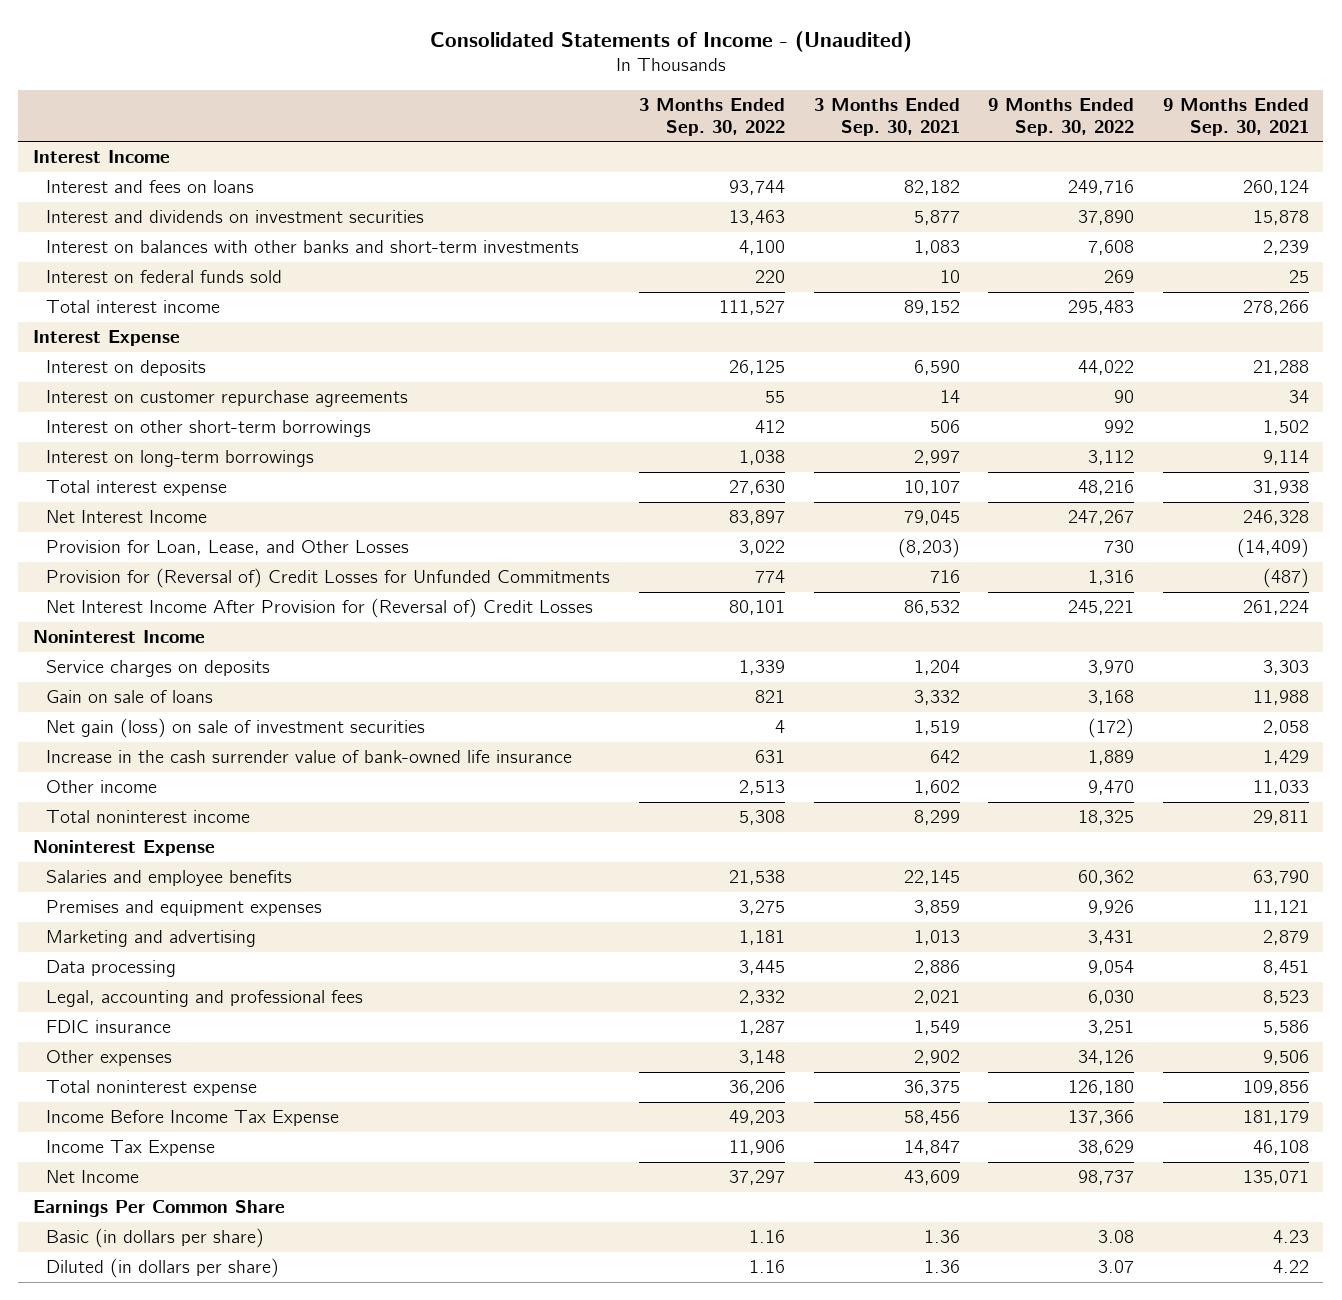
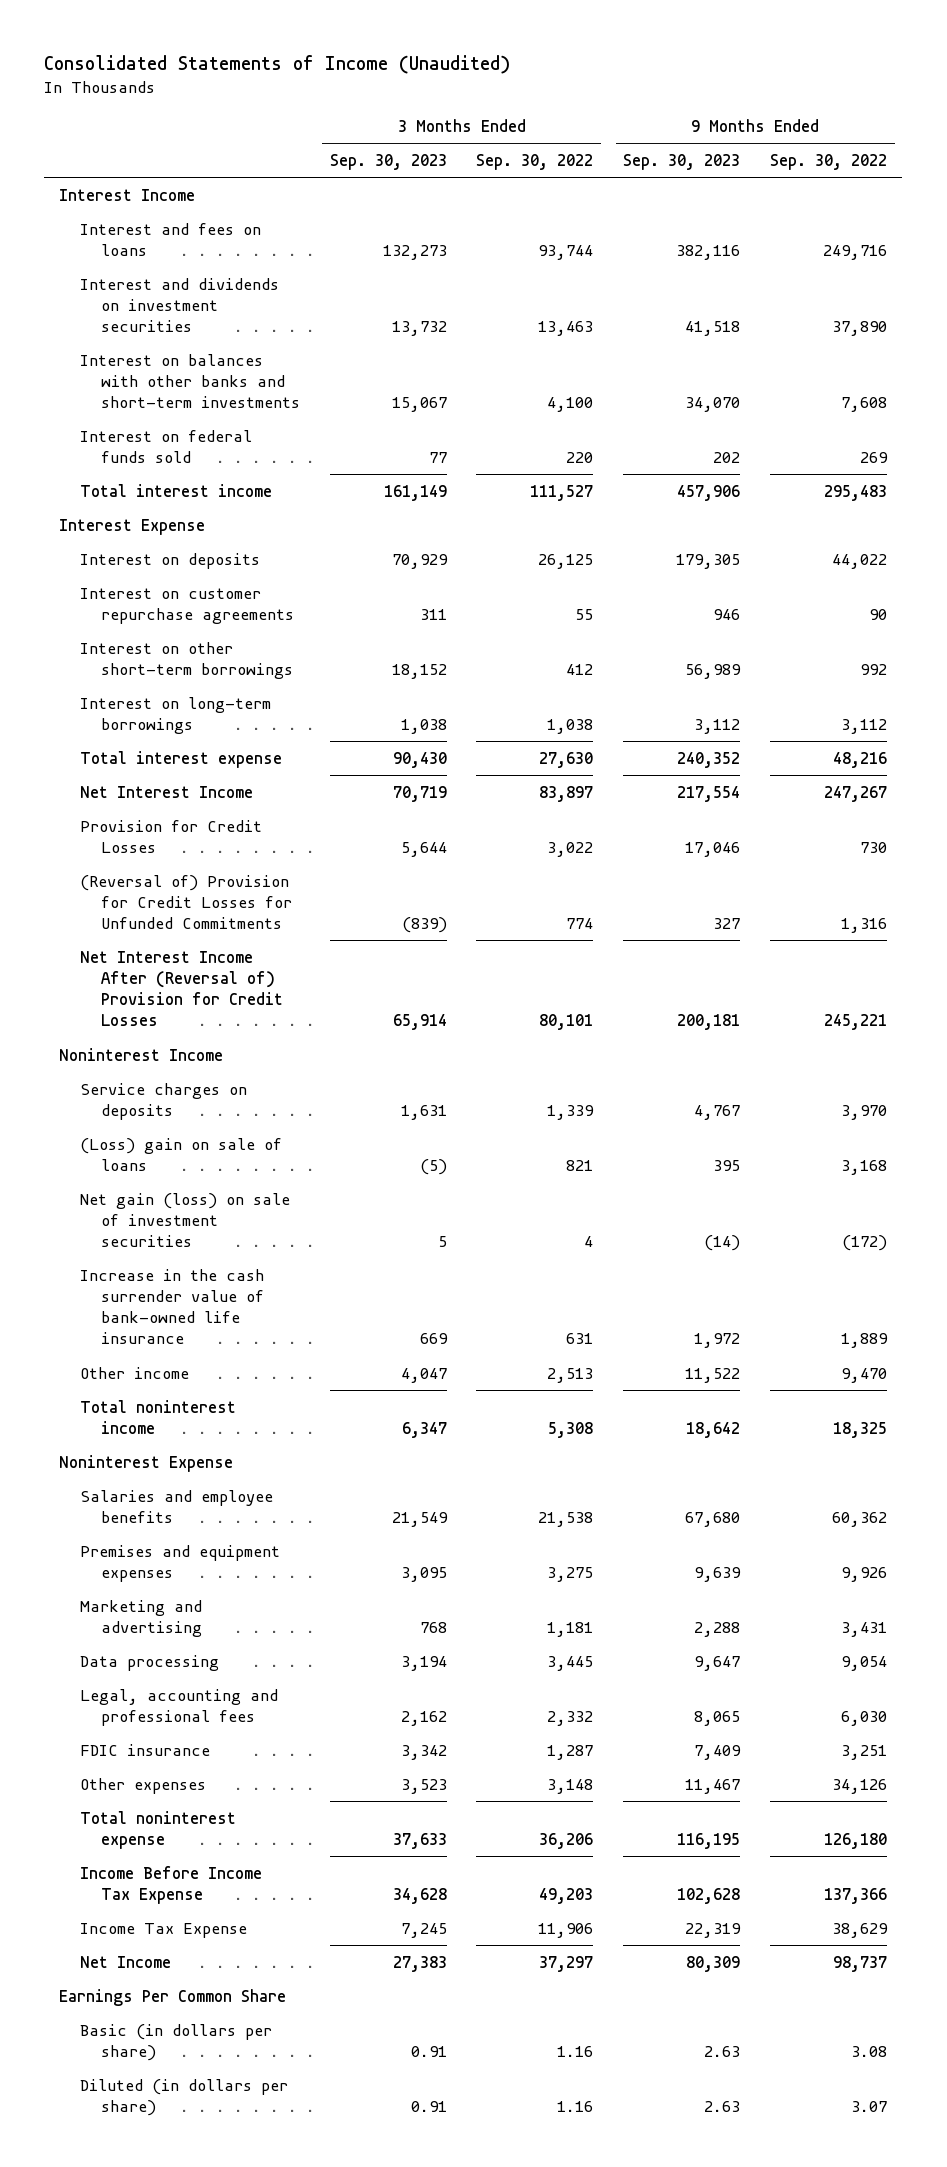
- Consolidated Statements of Income - (Unaudited)
+ Consolidated Statements of Income (Unaudited)
- | 3 Months Ended Sep. 30, 2022 | 3 Months Ended Sep. 30, 2021 | 9 Months Ended Sep. 30, 2022 | 9 Months Ended Sep. 30, 2021
+ | 3 Months Ended Sep. 30, 2023 | 3 Months Ended Sep. 30, 2022 | 9 Months Ended Sep. 30, 2023 | 9 Months Ended Sep. 30, 2022
- Provision for Loan, Lease, and Other Losses | 3,022 | (8,203) | 730 | (14,409)
- Provision for (Reversal of) Credit Losses for Unfunded Commitments | 774 | 716 | 1,316 | (487)
- Net Interest Income After Provision for (Reversal of) Credit Losses | 80,101 | 86,532 | 245,221 | 261,224
+ Provision for Credit Losses | 5,644 | 3,022 | 17,046 | 730
+ (Reversal of) Provision for Credit Losses for Unfunded Commitments | (839) | 774 | 327 | 1,316
+ Net Interest Income After (Reversal of) Provision for Credit Losses | 65,914 | 80,101 | 200,181 | 245,221
- Gain on sale of loans | 821 | 3,332 | 3,168 | 11,988
+ (Loss) gain on sale of loans | (5) | 821 | 395 | 3,168

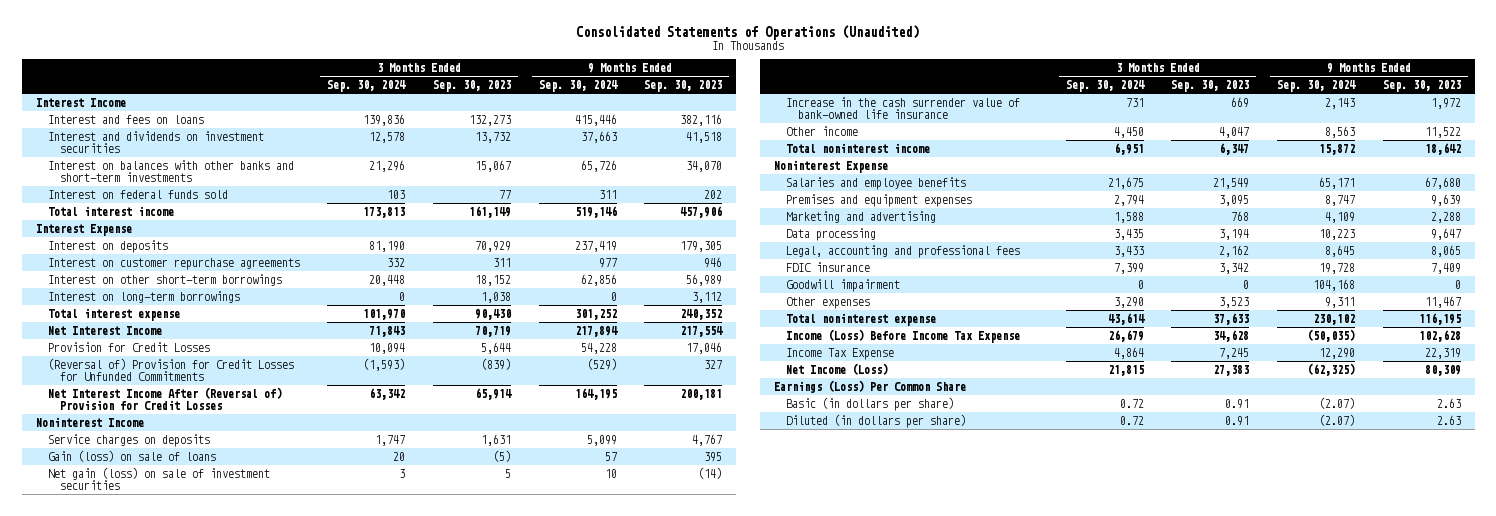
- Consolidated Statements of Income (Unaudited)
+ Consolidated Statements of Operations (Unaudited)
- | 3 Months Ended Sep. 30, 2023 | 3 Months Ended Sep. 30, 2022 | 9 Months Ended Sep. 30, 2023 | 9 Months Ended Sep. 30, 2022
+ | 3 Months Ended Sep. 30, 2024 | 3 Months Ended Sep. 30, 2023 | 9 Months Ended Sep. 30, 2024 | 9 Months Ended Sep. 30, 2023
- (Loss) gain on sale of loans | (5) | 821 | 395 | 3,168
+ Gain (loss) on sale of loans | 20 | (5) | 57 | 395
+ Goodwill impairment | 0 | 0 | 104,168 | 0
- Income Before Income Tax Expense | 34,628 | 49,203 | 102,628 | 137,366
+ Income (Loss) Before Income Tax Expense | 26,679 | 34,628 | (50,035) | 102,628
- Net Income | 27,383 | 37,297 | 80,309 | 98,737
- Earnings Per Common Share
+ Net Income (Loss) | 21,815 | 27,383 | (62,325) | 80,309
+ Earnings (Loss) Per Common Share

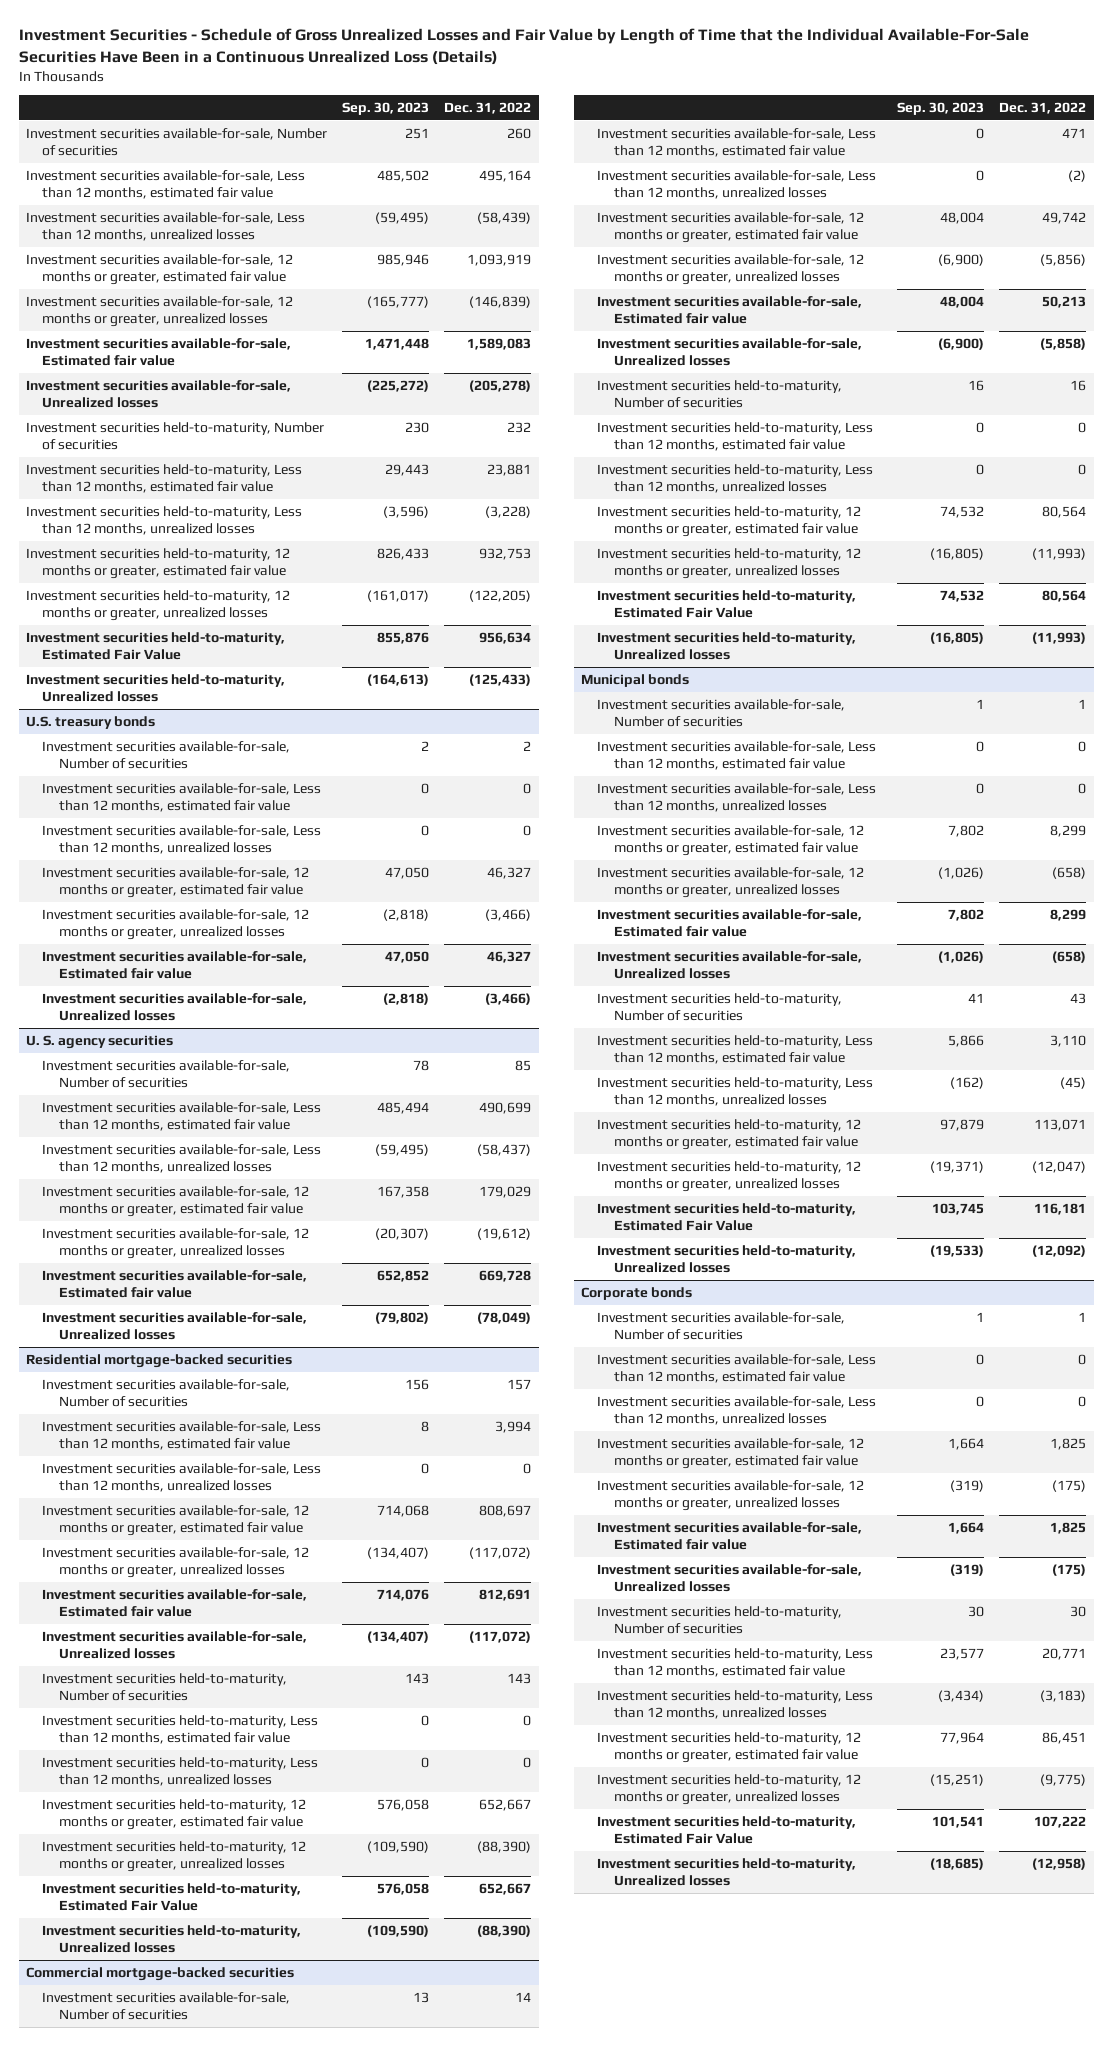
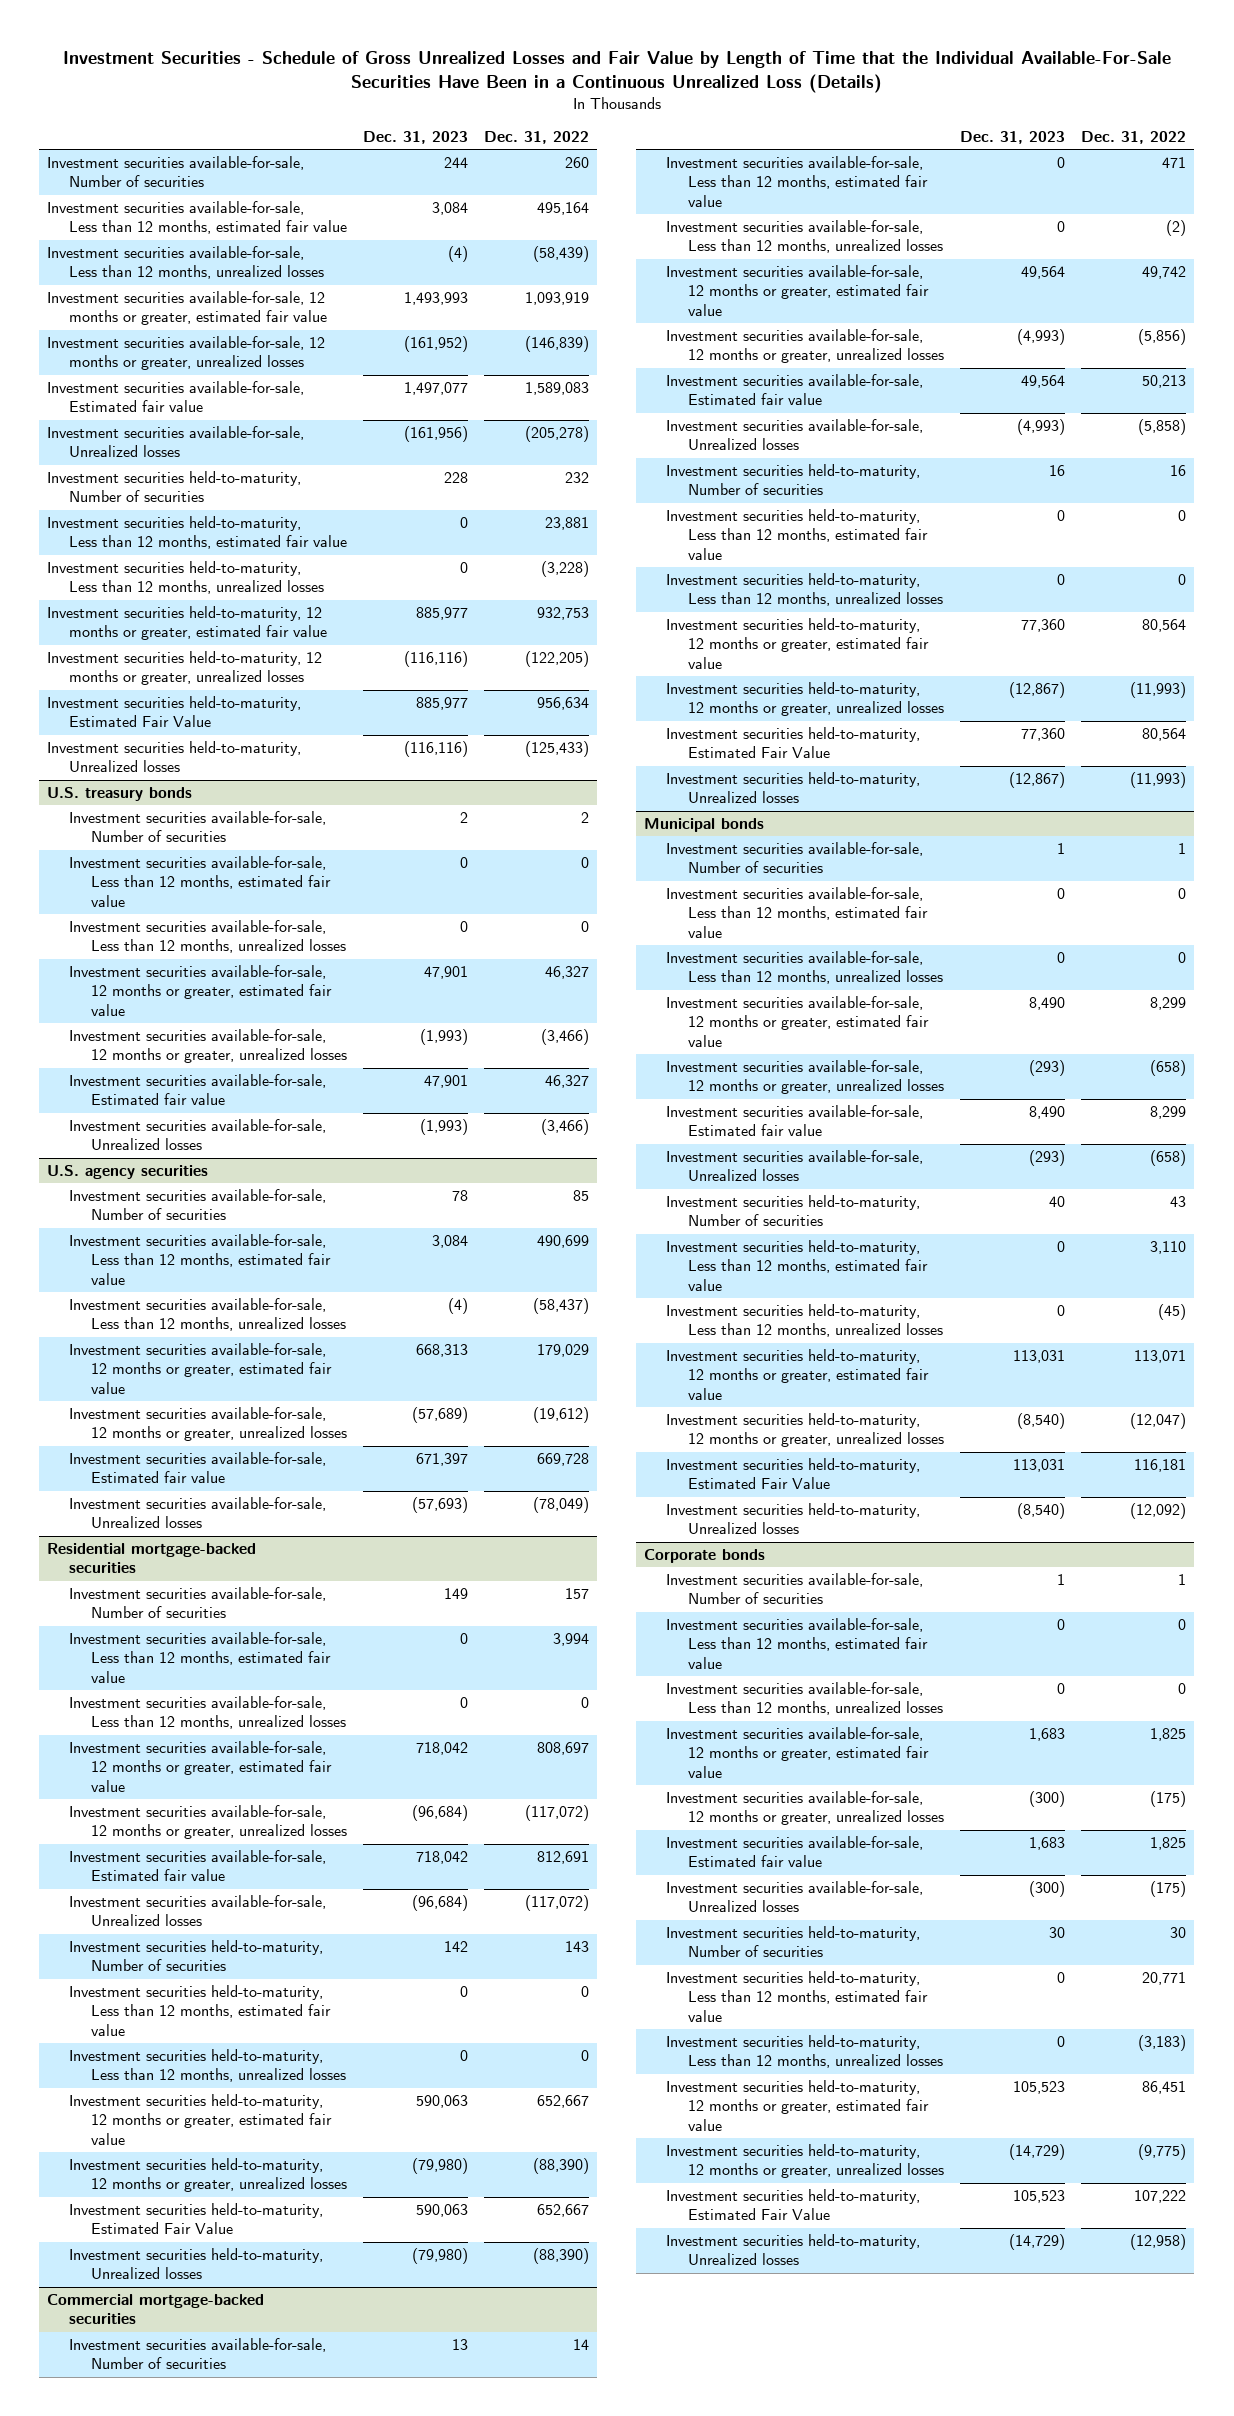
- | Sep. 30, 2023 | Dec. 31, 2022
+ | Dec. 31, 2023 | Dec. 31, 2022
- U. S. agency securities
+ U.S. agency securities

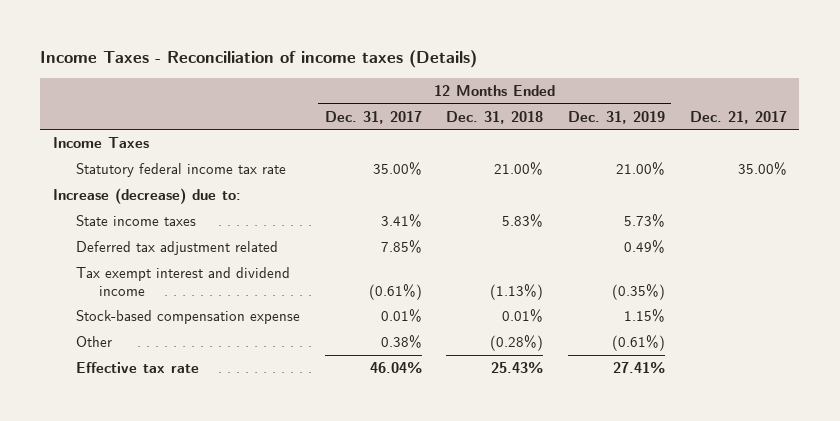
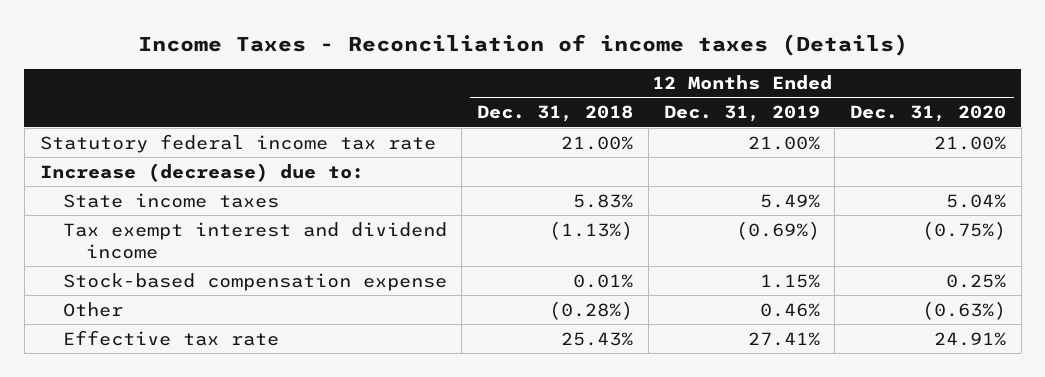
- | 12 Months Ended Dec. 31, 2017 | 12 Months Ended Dec. 31, 2018 | 12 Months Ended Dec. 31, 2019 | Dec. 21, 2017
+ | 12 Months Ended Dec. 31, 2018 | 12 Months Ended Dec. 31, 2019 | 12 Months Ended Dec. 31, 2020
- Income Taxes
- State income taxes | 3.41% | 5.83% | 5.73% |
- Deferred tax adjustment related | 7.85% | | 0.49% |
- Tax exempt interest and dividend income | (0.61%) | (1.13%) | (0.35%) |
+ State income taxes | 5.83% | 5.49% | 5.04%
+ Tax exempt interest and dividend income | (1.13%) | (0.69%) | (0.75%)
- Other | 0.38% | (0.28%) | (0.61%) |
+ Other | (0.28%) | 0.46% | (0.63%)

